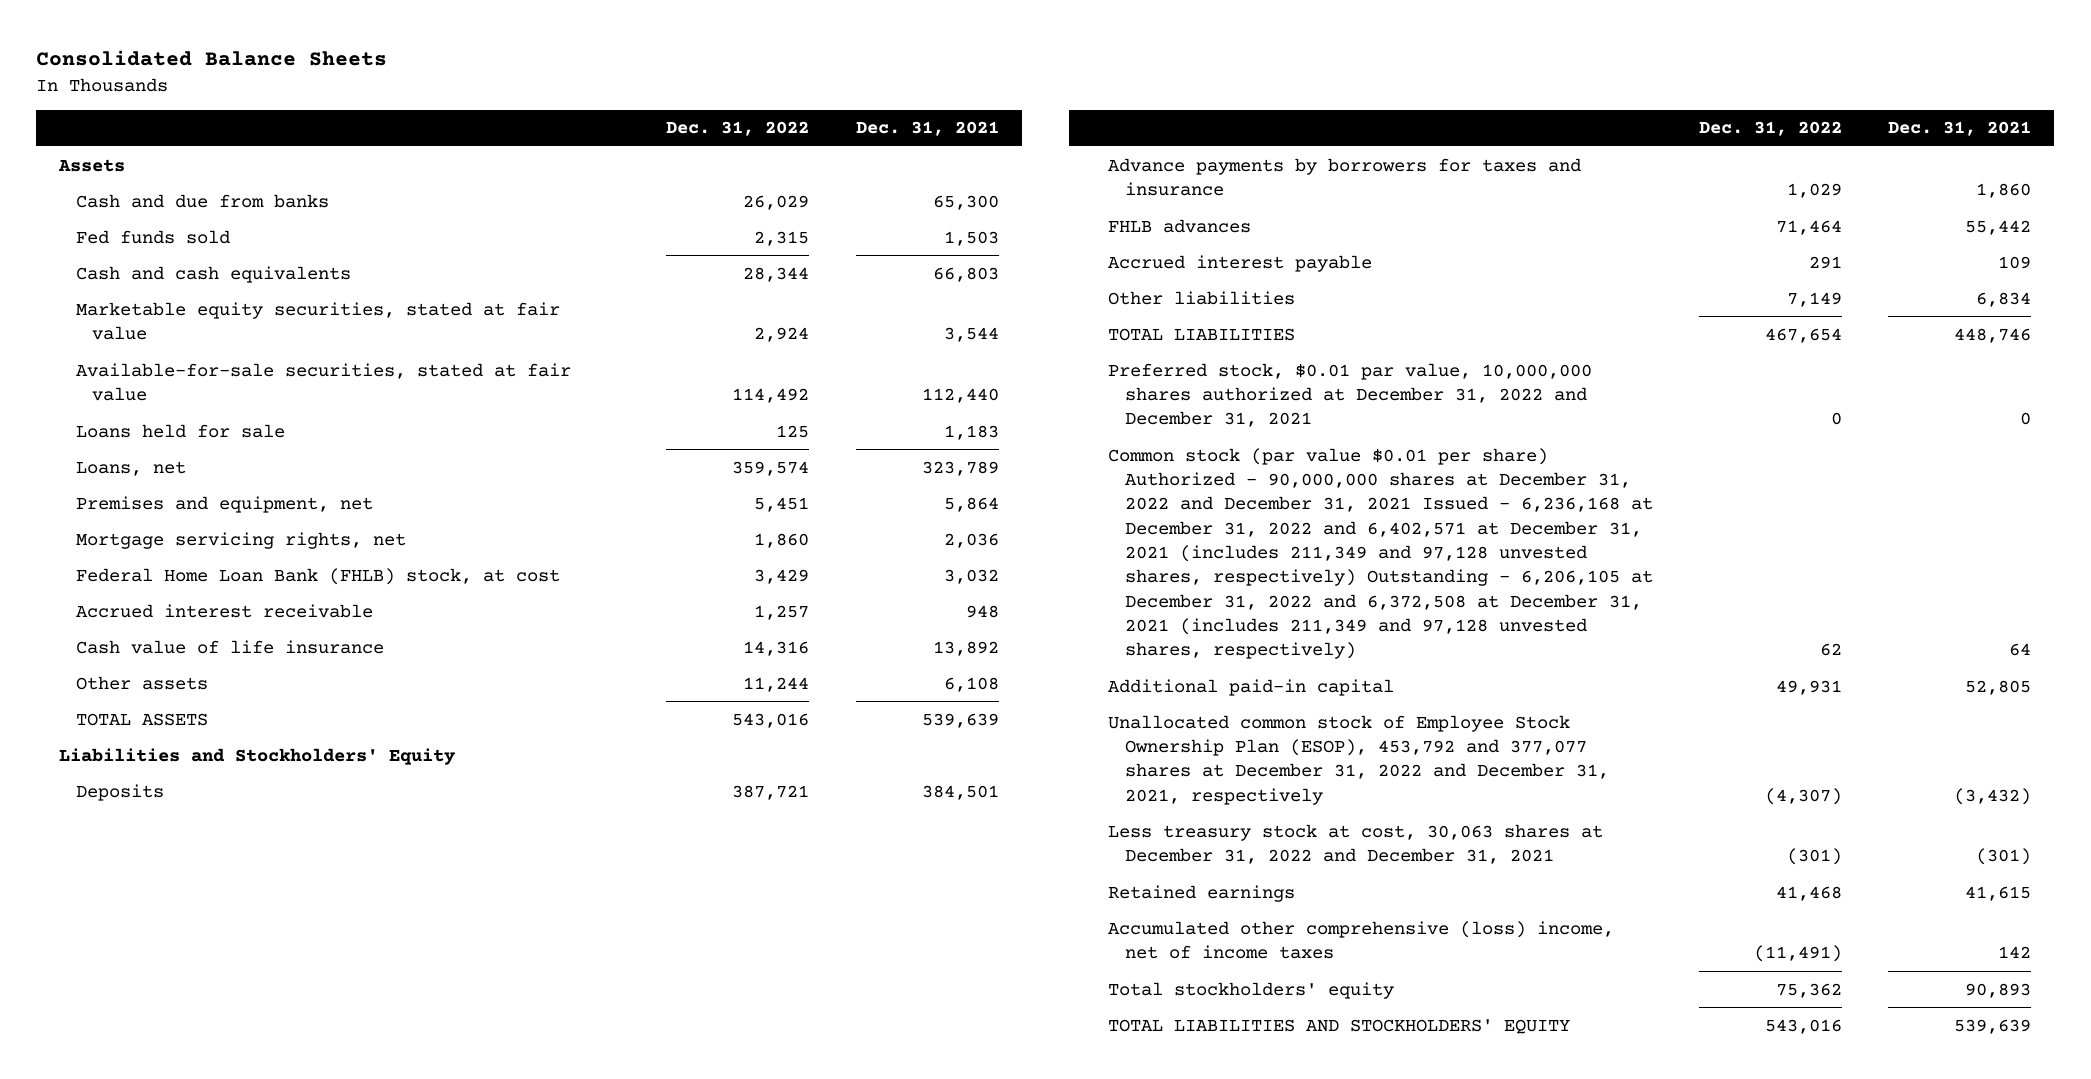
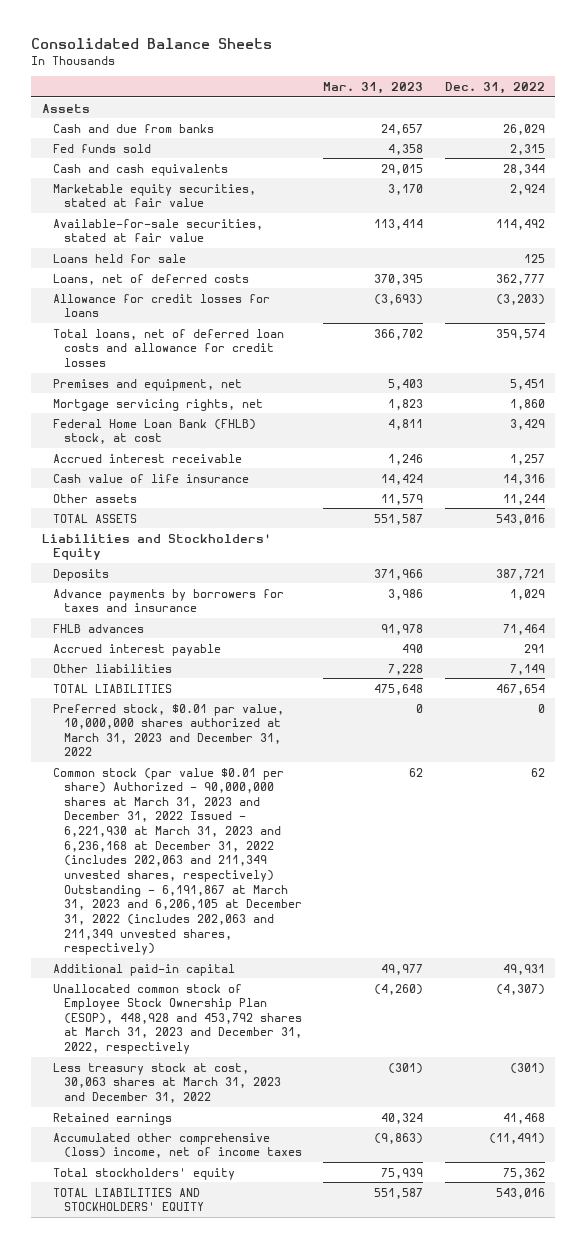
- | Dec. 31, 2022 | Dec. 31, 2021
+ | Mar. 31, 2023 | Dec. 31, 2022
- Loans, net | 359,574 | 323,789
+ Loans, net of deferred costs | 370,395 | 362,777
+ Allowance for credit losses for loans | (3,693) | (3,203)
+ Total loans, net of deferred loan costs and allowance for credit losses | 366,702 | 359,574
- Preferred stock, $0.01 par value, 10,000,000 shares authorized at December 31, 2022 and December 31, 2021 | 0 | 0
- Common stock (par value $0.01 per share) Authorized - 90,000,000 shares at December 31, 2022 and December 31, 2021 Issued - 6,236,168 at December 31, 2022 and 6,402,571 at December 31, 2021 (includes 211,349 and 97,128 unvested shares, respectively) Outstanding - 6,206,105 at December 31, 2022 and 6,372,508 at December 31, 2021 (includes 211,349 and 97,128 unvested shares, respectively) | 62 | 64
+ Preferred stock, $0.01 par value, 10,000,000 shares authorized at March 31, 2023 and December 31, 2022 | 0 | 0
+ Common stock (par value $0.01 per share) Authorized - 90,000,000 shares at March 31, 2023 and December 31, 2022 Issued - 6,221,930 at March 31, 2023 and 6,236,168 at December 31, 2022 (includes 202,063 and 211,349 unvested shares, respectively) Outstanding - 6,191,867 at March 31, 2023 and 6,206,105 at December 31, 2022 (includes 202,063 and 211,349 unvested shares, respectively) | 62 | 62
- Unallocated common stock of Employee Stock Ownership Plan (ESOP), 453,792 and 377,077 shares at December 31, 2022 and December 31, 2021, respectively | (4,307) | (3,432)
- Less treasury stock at cost, 30,063 shares at December 31, 2022 and December 31, 2021 | (301) | (301)
+ Unallocated common stock of Employee Stock Ownership Plan (ESOP), 448,928 and 453,792 shares at March 31, 2023 and December 31, 2022, respectively | (4,260) | (4,307)
+ Less treasury stock at cost, 30,063 shares at March 31, 2023 and December 31, 2022 | (301) | (301)

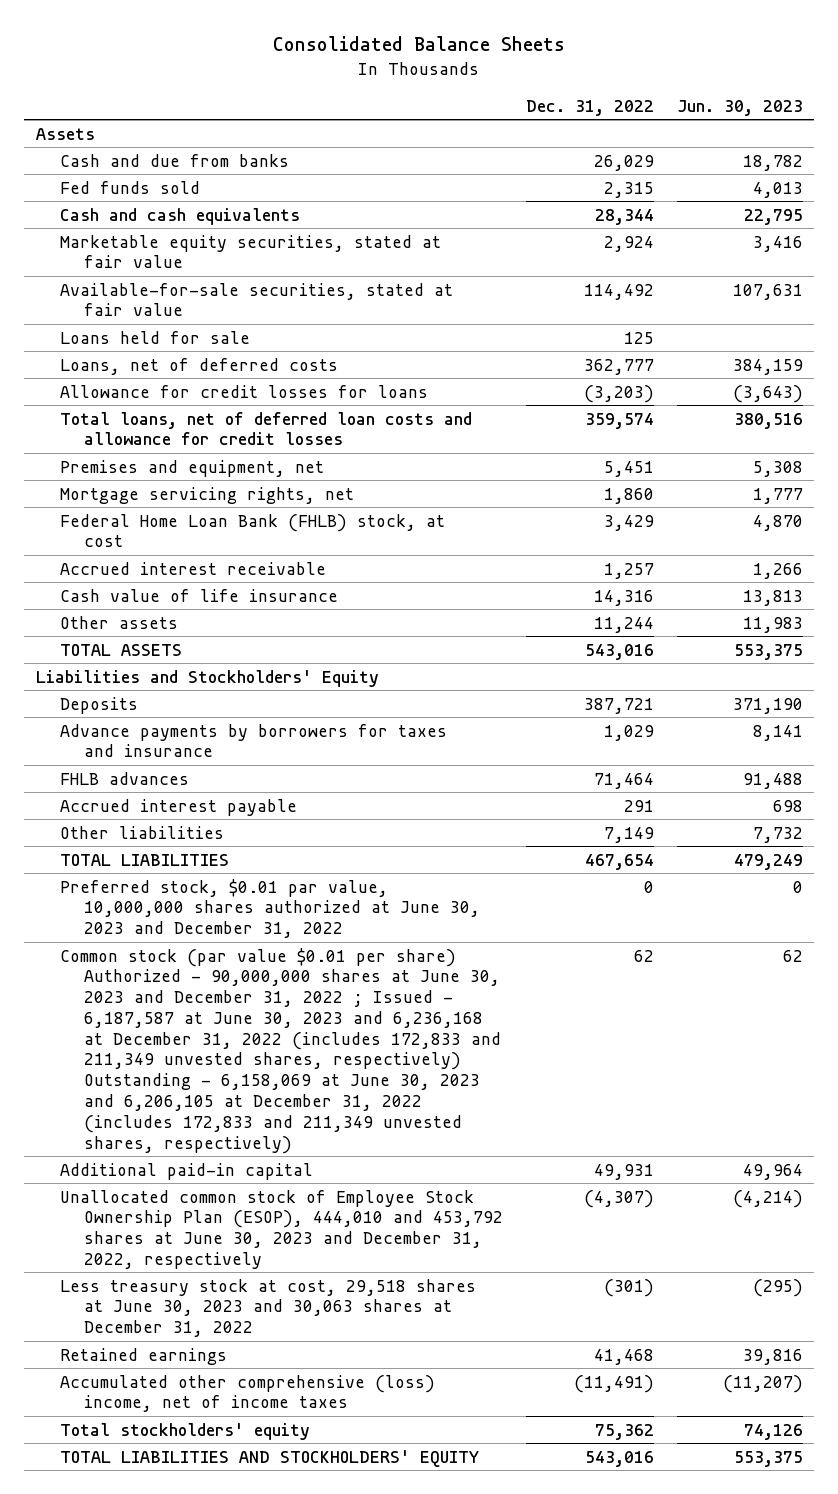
- | Mar. 31, 2023 | Dec. 31, 2022
+ | Dec. 31, 2022 | Jun. 30, 2023
- Preferred stock, $0.01 par value, 10,000,000 shares authorized at March 31, 2023 and December 31, 2022 | 0 | 0
- Common stock (par value $0.01 per share) Authorized - 90,000,000 shares at March 31, 2023 and December 31, 2022 Issued - 6,221,930 at March 31, 2023 and 6,236,168 at December 31, 2022 (includes 202,063 and 211,349 unvested shares, respectively) Outstanding - 6,191,867 at March 31, 2023 and 6,206,105 at December 31, 2022 (includes 202,063 and 211,349 unvested shares, respectively) | 62 | 62
+ Preferred stock, $0.01 par value, 10,000,000 shares authorized at June 30, 2023 and December 31, 2022 | 0 | 0
+ Common stock (par value $0.01 per share) Authorized - 90,000,000 shares at June 30, 2023 and December 31, 2022 ; Issued - 6,187,587 at June 30, 2023 and 6,236,168 at December 31, 2022 (includes 172,833 and 211,349 unvested shares, respectively) Outstanding - 6,158,069 at June 30, 2023 and 6,206,105 at December 31, 2022 (includes 172,833 and 211,349 unvested shares, respectively) | 62 | 62
- Unallocated common stock of Employee Stock Ownership Plan (ESOP), 448,928 and 453,792 shares at March 31, 2023 and December 31, 2022, respectively | (4,260) | (4,307)
- Less treasury stock at cost, 30,063 shares at March 31, 2023 and December 31, 2022 | (301) | (301)
+ Unallocated common stock of Employee Stock Ownership Plan (ESOP), 444,010 and 453,792 shares at June 30, 2023 and December 31, 2022, respectively | (4,307) | (4,214)
+ Less treasury stock at cost, 29,518 shares at June 30, 2023 and 30,063 shares at December 31, 2022 | (301) | (295)

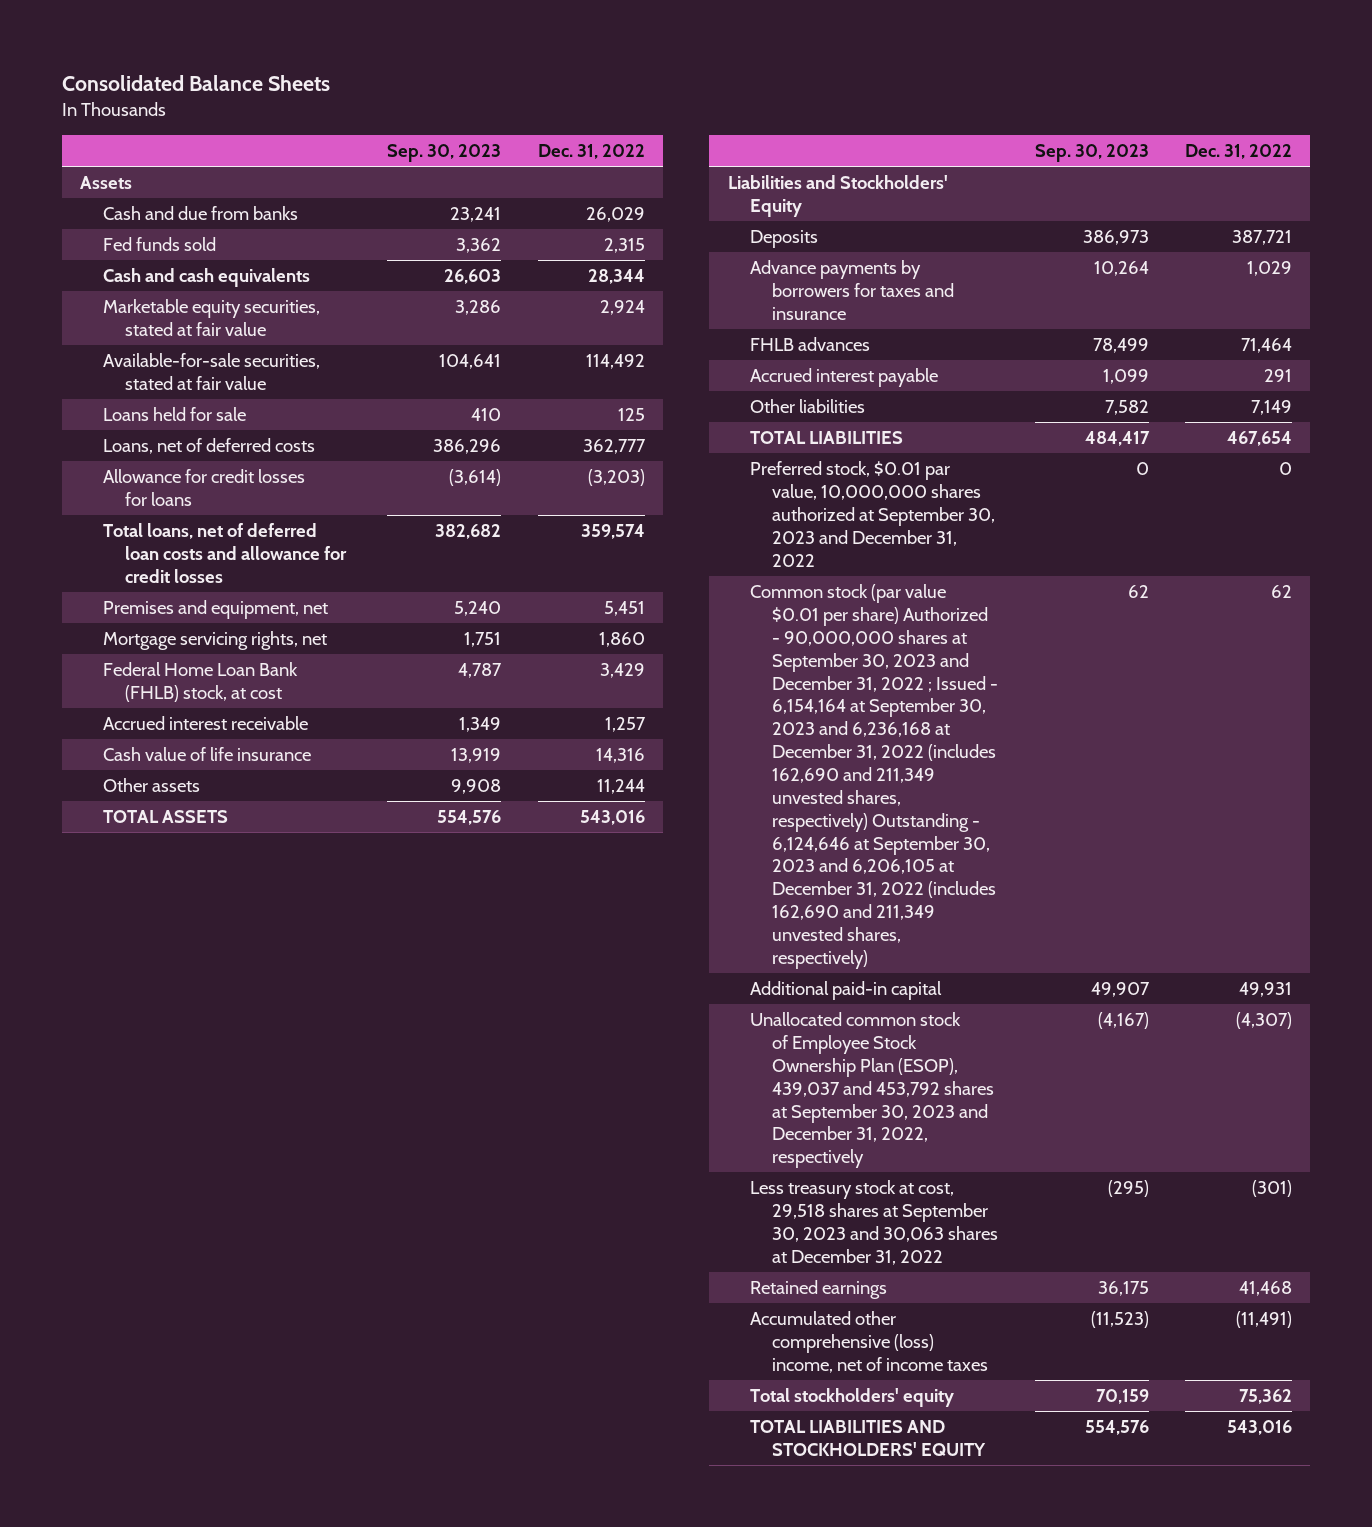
- | Dec. 31, 2022 | Jun. 30, 2023
+ | Sep. 30, 2023 | Dec. 31, 2022
- Preferred stock, $0.01 par value, 10,000,000 shares authorized at June 30, 2023 and December 31, 2022 | 0 | 0
- Common stock (par value $0.01 per share) Authorized - 90,000,000 shares at June 30, 2023 and December 31, 2022 ; Issued - 6,187,587 at June 30, 2023 and 6,236,168 at December 31, 2022 (includes 172,833 and 211,349 unvested shares, respectively) Outstanding - 6,158,069 at June 30, 2023 and 6,206,105 at December 31, 2022 (includes 172,833 and 211,349 unvested shares, respectively) | 62 | 62
+ Preferred stock, $0.01 par value, 10,000,000 shares authorized at September 30, 2023 and December 31, 2022 | 0 | 0
+ Common stock (par value $0.01 per share) Authorized - 90,000,000 shares at September 30, 2023 and December 31, 2022 ; Issued - 6,154,164 at September 30, 2023 and 6,236,168 at December 31, 2022 (includes 162,690 and 211,349 unvested shares, respectively) Outstanding - 6,124,646 at September 30, 2023 and 6,206,105 at December 31, 2022 (includes 162,690 and 211,349 unvested shares, respectively) | 62 | 62
- Unallocated common stock of Employee Stock Ownership Plan (ESOP), 444,010 and 453,792 shares at June 30, 2023 and December 31, 2022, respectively | (4,307) | (4,214)
- Less treasury stock at cost, 29,518 shares at June 30, 2023 and 30,063 shares at December 31, 2022 | (301) | (295)
+ Unallocated common stock of Employee Stock Ownership Plan (ESOP), 439,037 and 453,792 shares at September 30, 2023 and December 31, 2022, respectively | (4,167) | (4,307)
+ Less treasury stock at cost, 29,518 shares at September 30, 2023 and 30,063 shares at December 31, 2022 | (295) | (301)

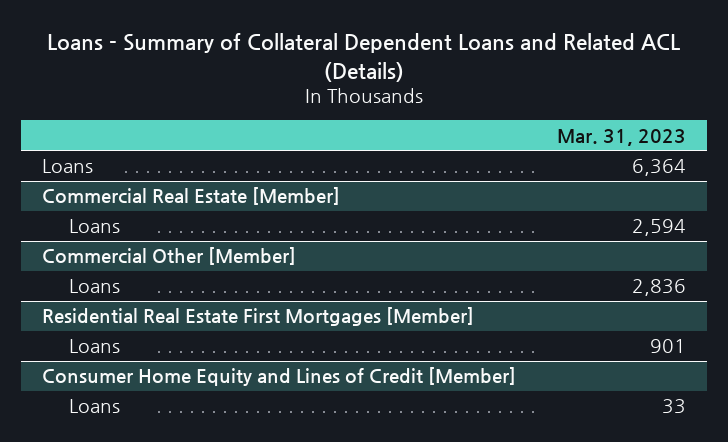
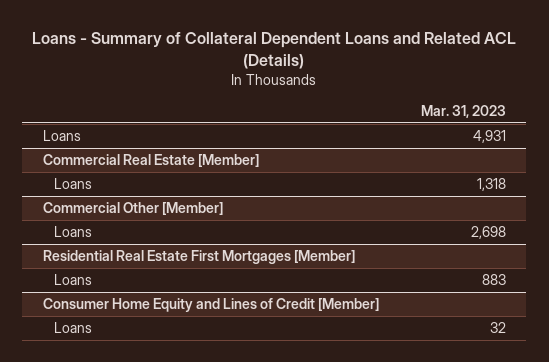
- Loans | 6,364
+ Loans | 4,931
@ Commercial Real Estate [Member]
- Loans | 2,594
+ Loans | 1,318
@ Commercial Other [Member]
- Loans | 2,836
+ Loans | 2,698
@ Residential Real Estate First Mortgages [Member]
- Loans | 901
+ Loans | 883
@ Consumer Home Equity and Lines of Credit [Member]
- Loans | 33
+ Loans | 32

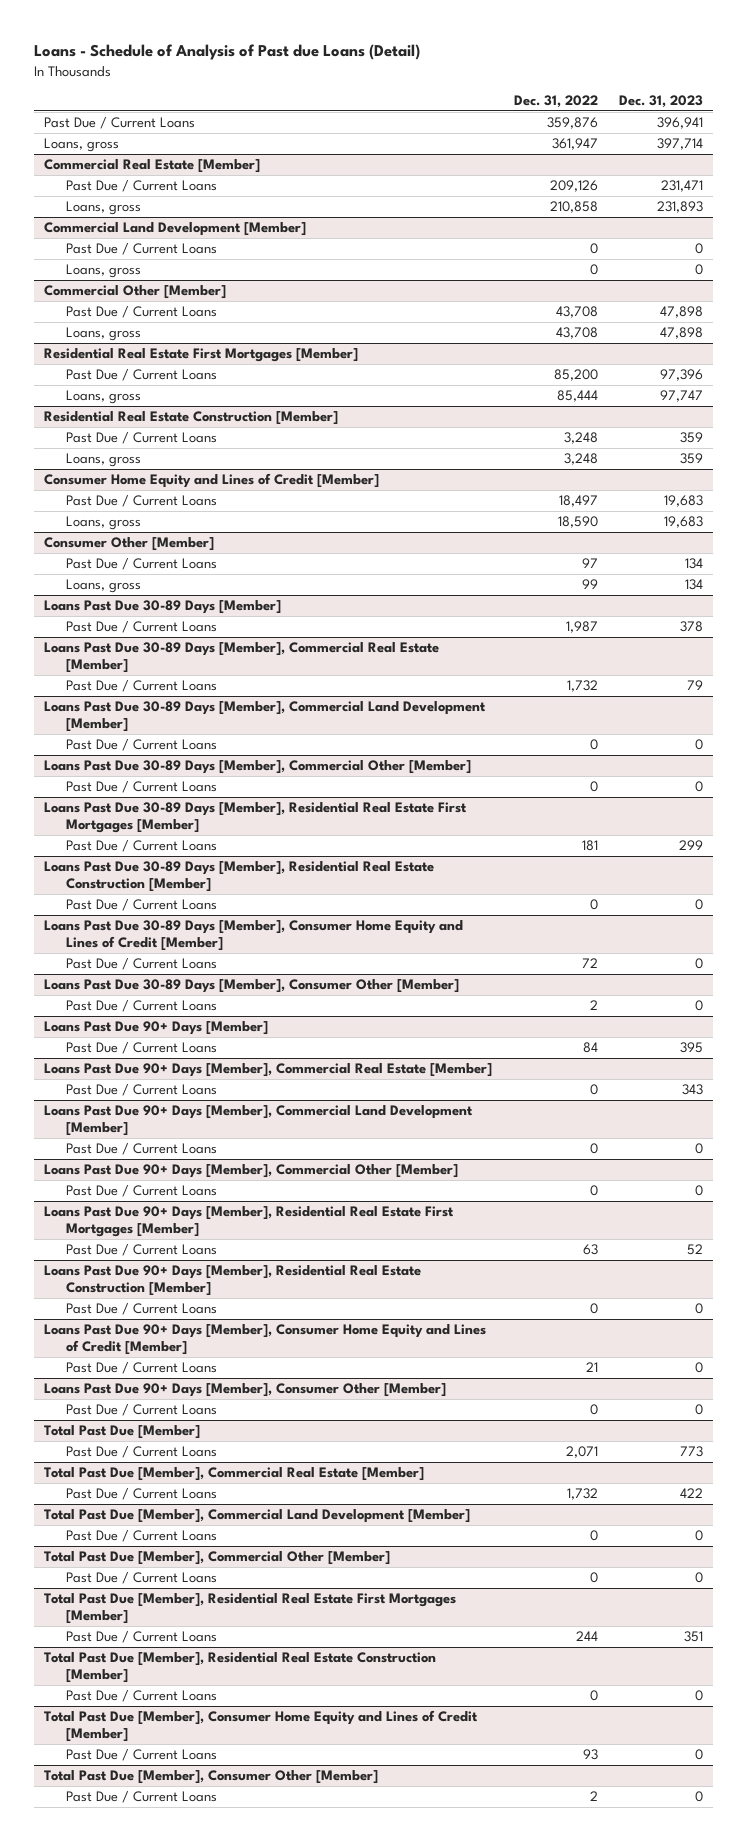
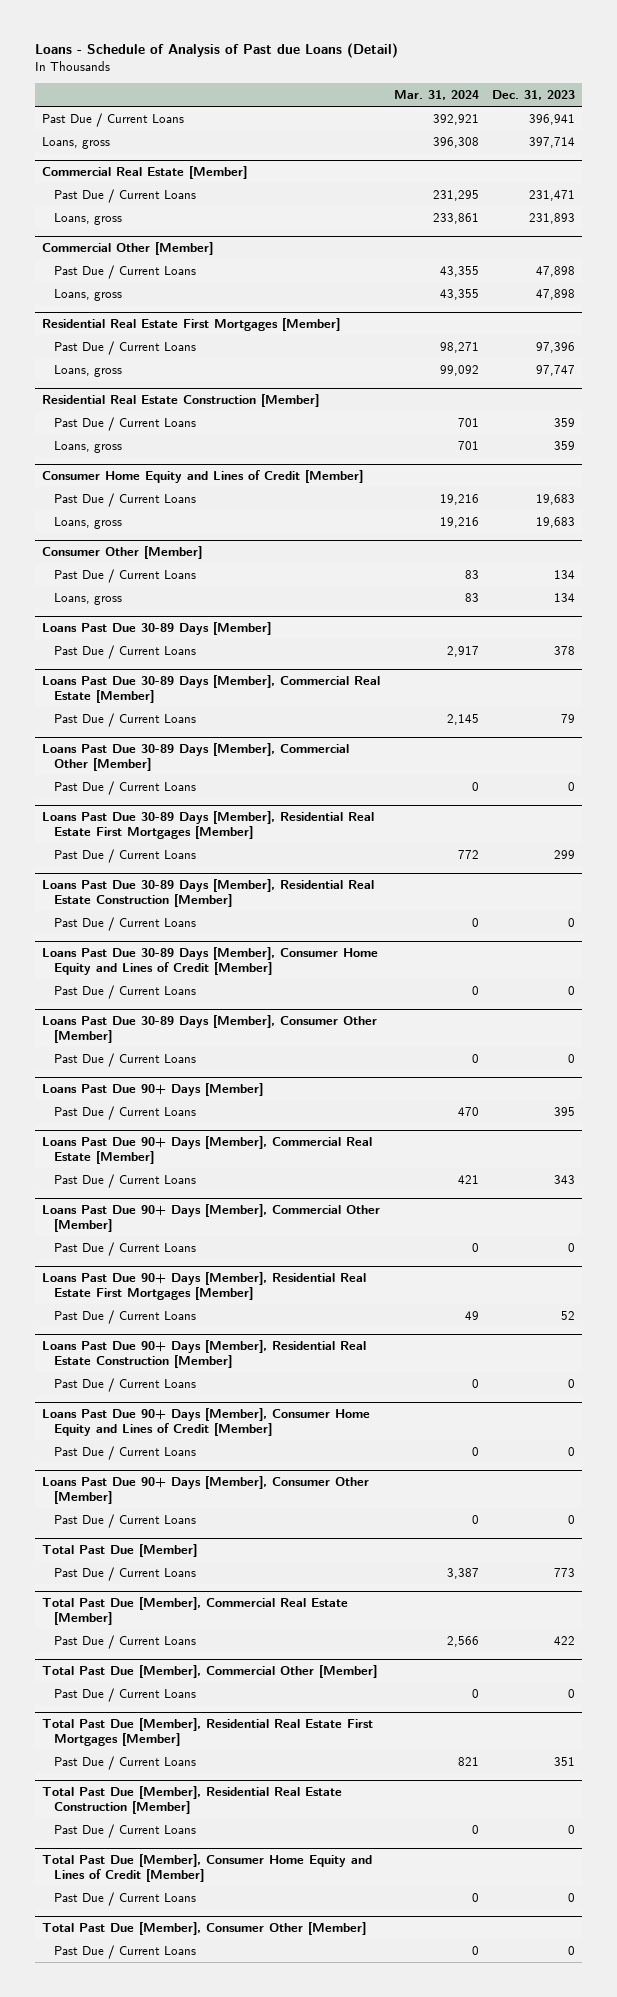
- | Dec. 31, 2022 | Dec. 31, 2023
+ | Mar. 31, 2024 | Dec. 31, 2023
- Commercial Land Development [Member]
- Past Due / Current Loans | 0 | 0
- Loans, gross | 0 | 0
- Loans Past Due 30-89 Days [Member], Commercial Land Development [Member]
- Past Due / Current Loans | 0 | 0
- Loans Past Due 90+ Days [Member], Commercial Land Development [Member]
- Past Due / Current Loans | 0 | 0
- Total Past Due [Member], Commercial Land Development [Member]
- Past Due / Current Loans | 0 | 0

